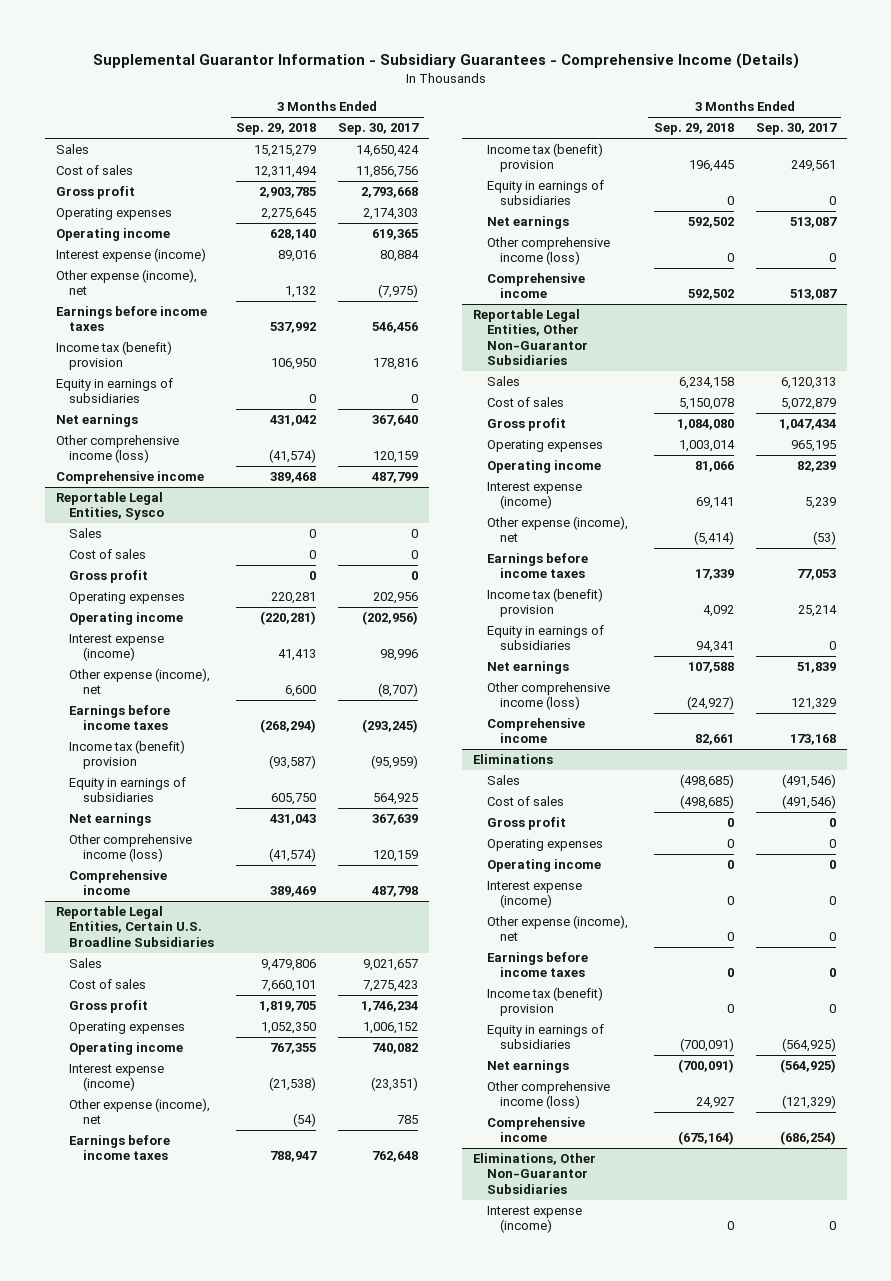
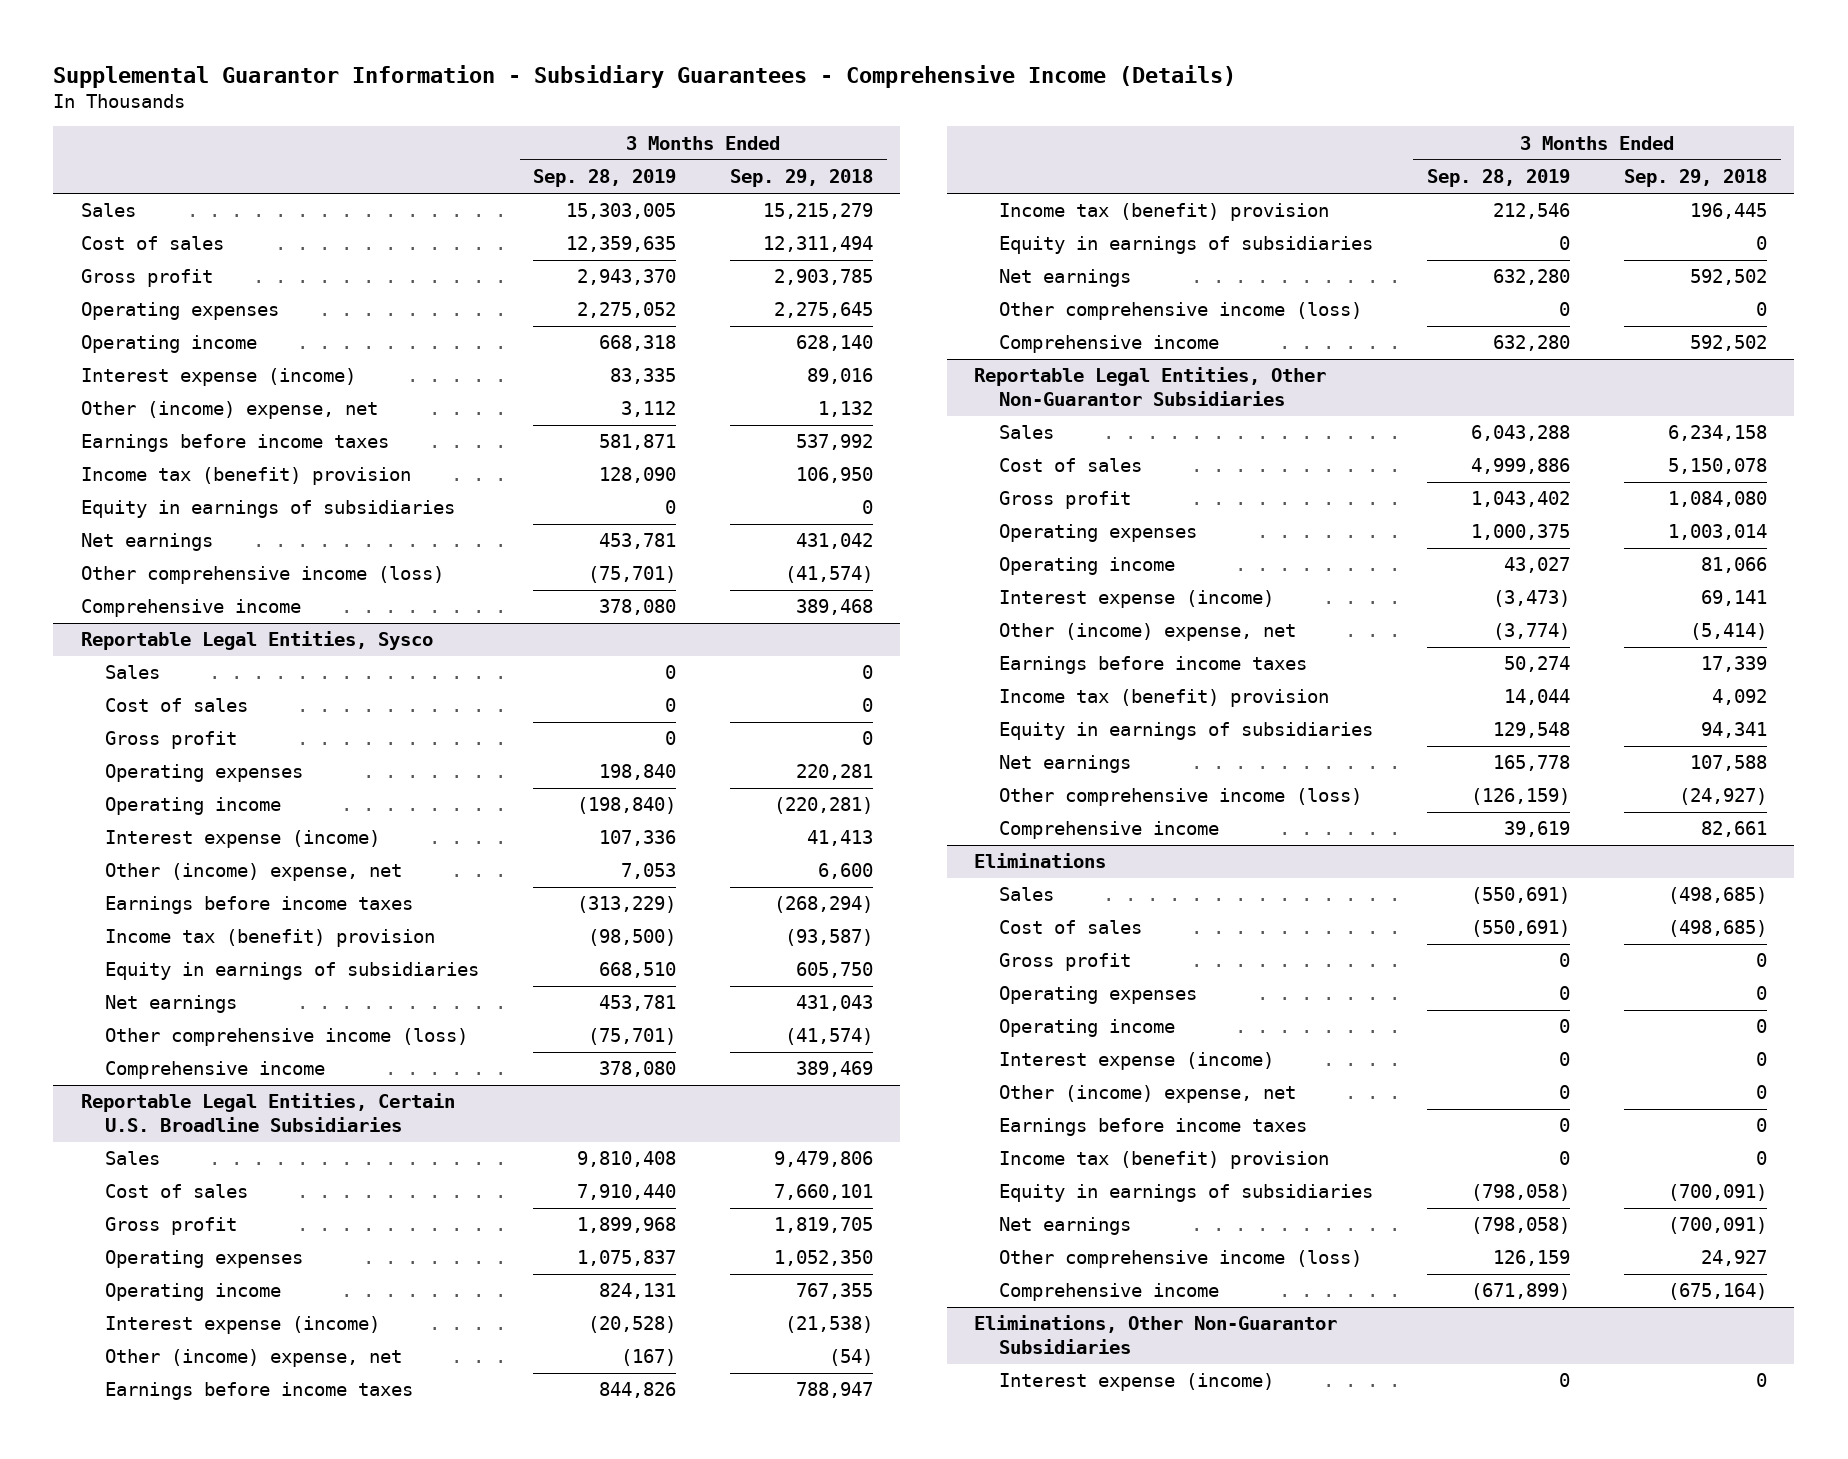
- | 3 Months Ended Sep. 29, 2018 | 3 Months Ended Sep. 30, 2017
+ | 3 Months Ended Sep. 28, 2019 | 3 Months Ended Sep. 29, 2018
- Other expense (income), net | 1,132 | (7,975)
+ Other (income) expense, net | 3,112 | 1,132
@ Reportable Legal Entities, Sysco
- Other expense (income), net | 6,600 | (8,707)
+ Other (income) expense, net | 7,053 | 6,600
@ Reportable Legal Entities, Certain U.S. Broadline Subsidiaries
- Other expense (income), net | (54) | 785
+ Other (income) expense, net | (167) | (54)
@ Reportable Legal Entities, Other Non-Guarantor Subsidiaries
- Other expense (income), net | (5,414) | (53)
+ Other (income) expense, net | (3,774) | (5,414)
@ Eliminations
- Other expense (income), net | 0 | 0
+ Other (income) expense, net | 0 | 0

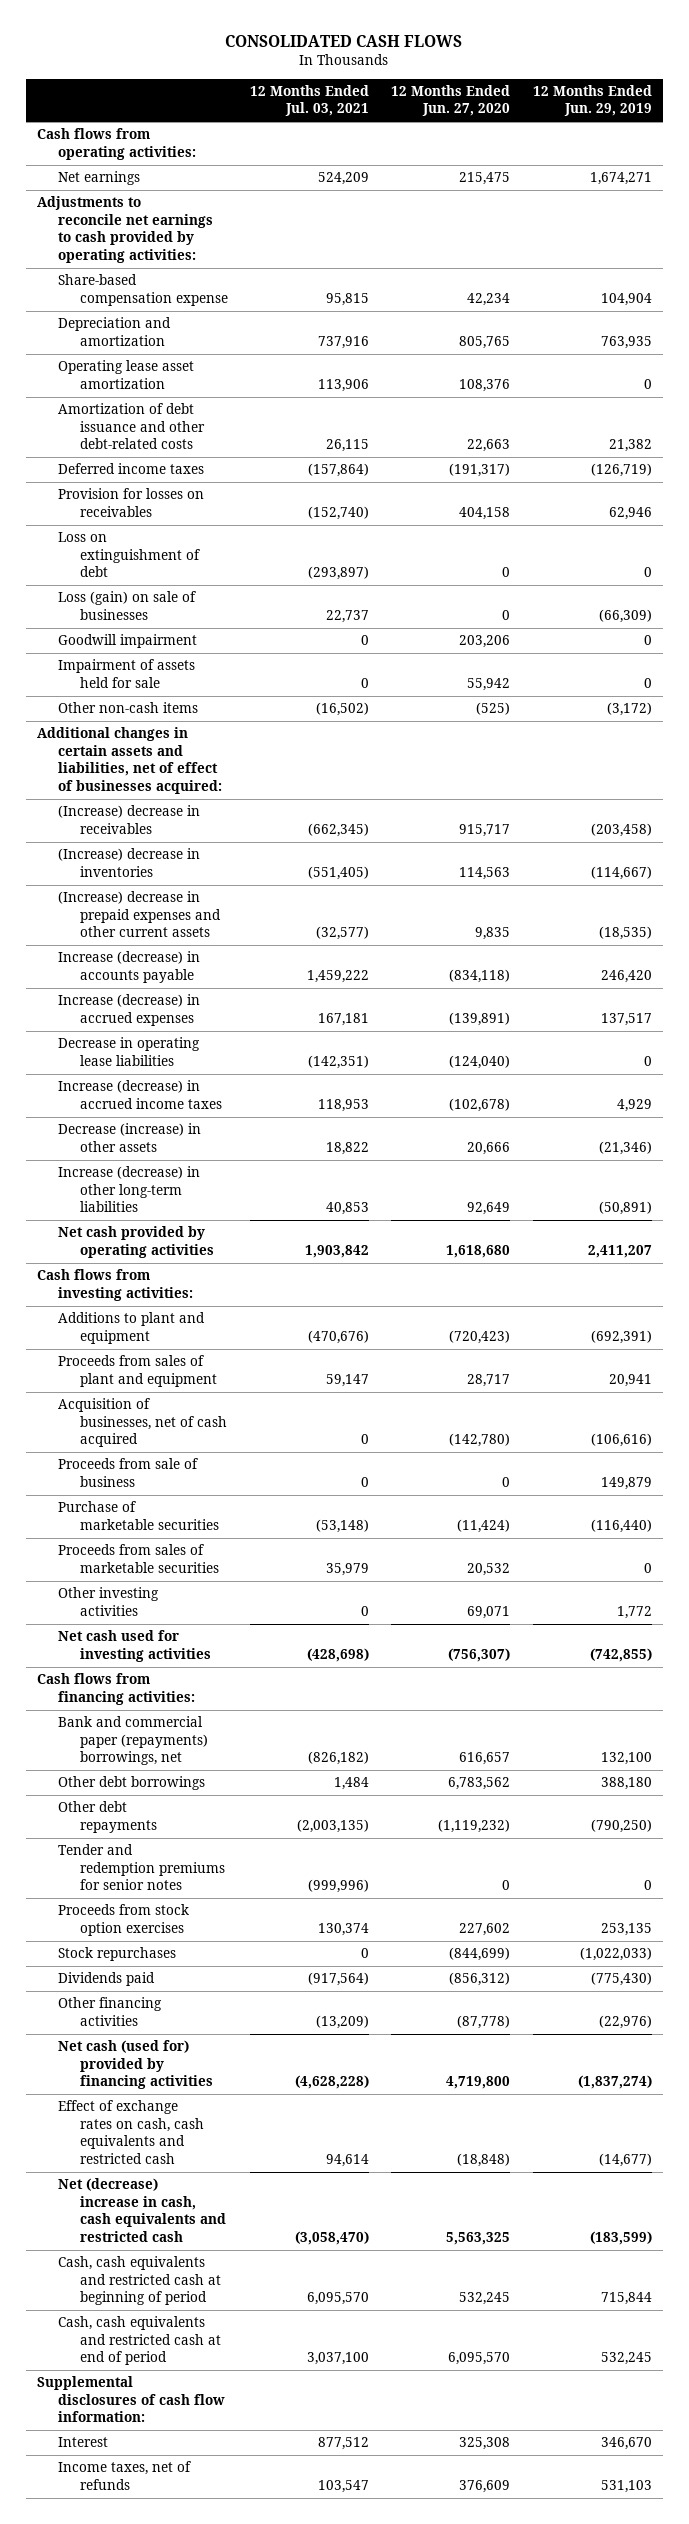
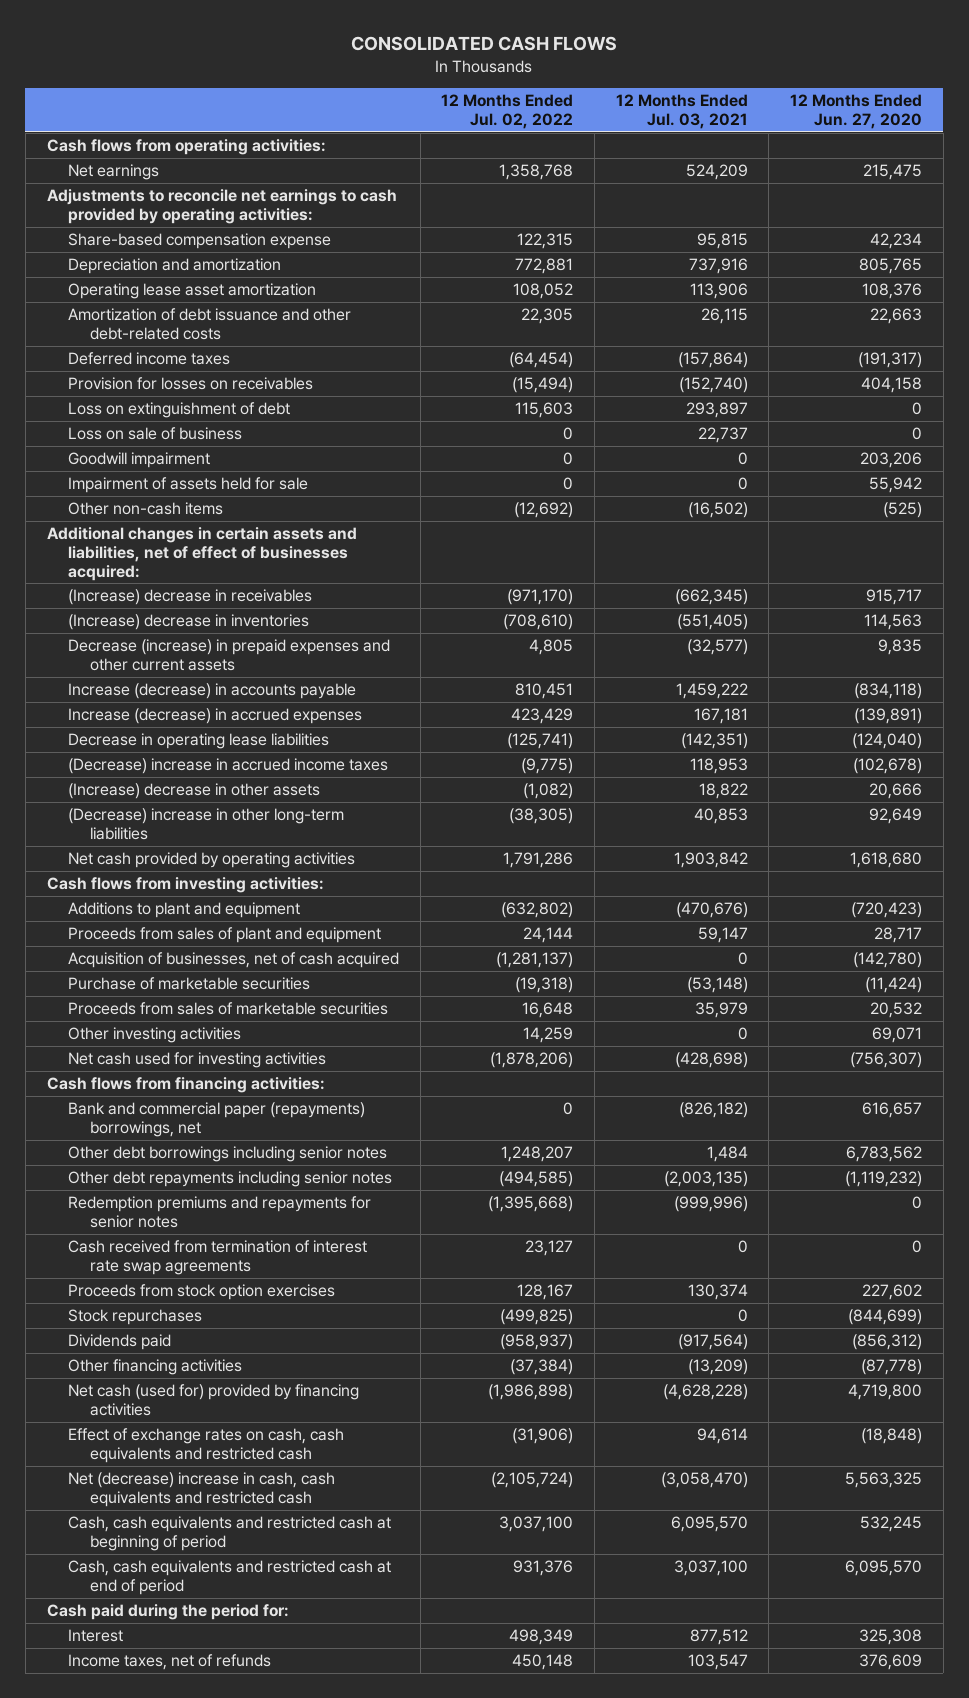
- | 12 Months Ended Jul. 03, 2021 | 12 Months Ended Jun. 27, 2020 | 12 Months Ended Jun. 29, 2019
+ | 12 Months Ended Jul. 02, 2022 | 12 Months Ended Jul. 03, 2021 | 12 Months Ended Jun. 27, 2020
- Loss on extinguishment of debt | (293,897) | 0 | 0
- Loss (gain) on sale of businesses | 22,737 | 0 | (66,309)
+ Loss on extinguishment of debt | 115,603 | 293,897 | 0
+ Loss on sale of business | 0 | 22,737 | 0
- (Increase) decrease in prepaid expenses and other current assets | (32,577) | 9,835 | (18,535)
+ Decrease (increase) in prepaid expenses and other current assets | 4,805 | (32,577) | 9,835
- Increase (decrease) in accrued income taxes | 118,953 | (102,678) | 4,929
- Decrease (increase) in other assets | 18,822 | 20,666 | (21,346)
- Increase (decrease) in other long-term liabilities | 40,853 | 92,649 | (50,891)
+ (Decrease) increase in accrued income taxes | (9,775) | 118,953 | (102,678)
+ (Increase) decrease in other assets | (1,082) | 18,822 | 20,666
+ (Decrease) increase in other long-term liabilities | (38,305) | 40,853 | 92,649
- Proceeds from sale of business | 0 | 0 | 149,879
- Other debt borrowings | 1,484 | 6,783,562 | 388,180
- Other debt repayments | (2,003,135) | (1,119,232) | (790,250)
- Tender and redemption premiums for senior notes | (999,996) | 0 | 0
+ Other debt borrowings including senior notes | 1,248,207 | 1,484 | 6,783,562
+ Other debt repayments including senior notes | (494,585) | (2,003,135) | (1,119,232)
+ Redemption premiums and repayments for senior notes | (1,395,668) | (999,996) | 0
+ Cash received from termination of interest rate swap agreements | 23,127 | 0 | 0
- Supplemental disclosures of cash flow information:
+ Cash paid during the period for:

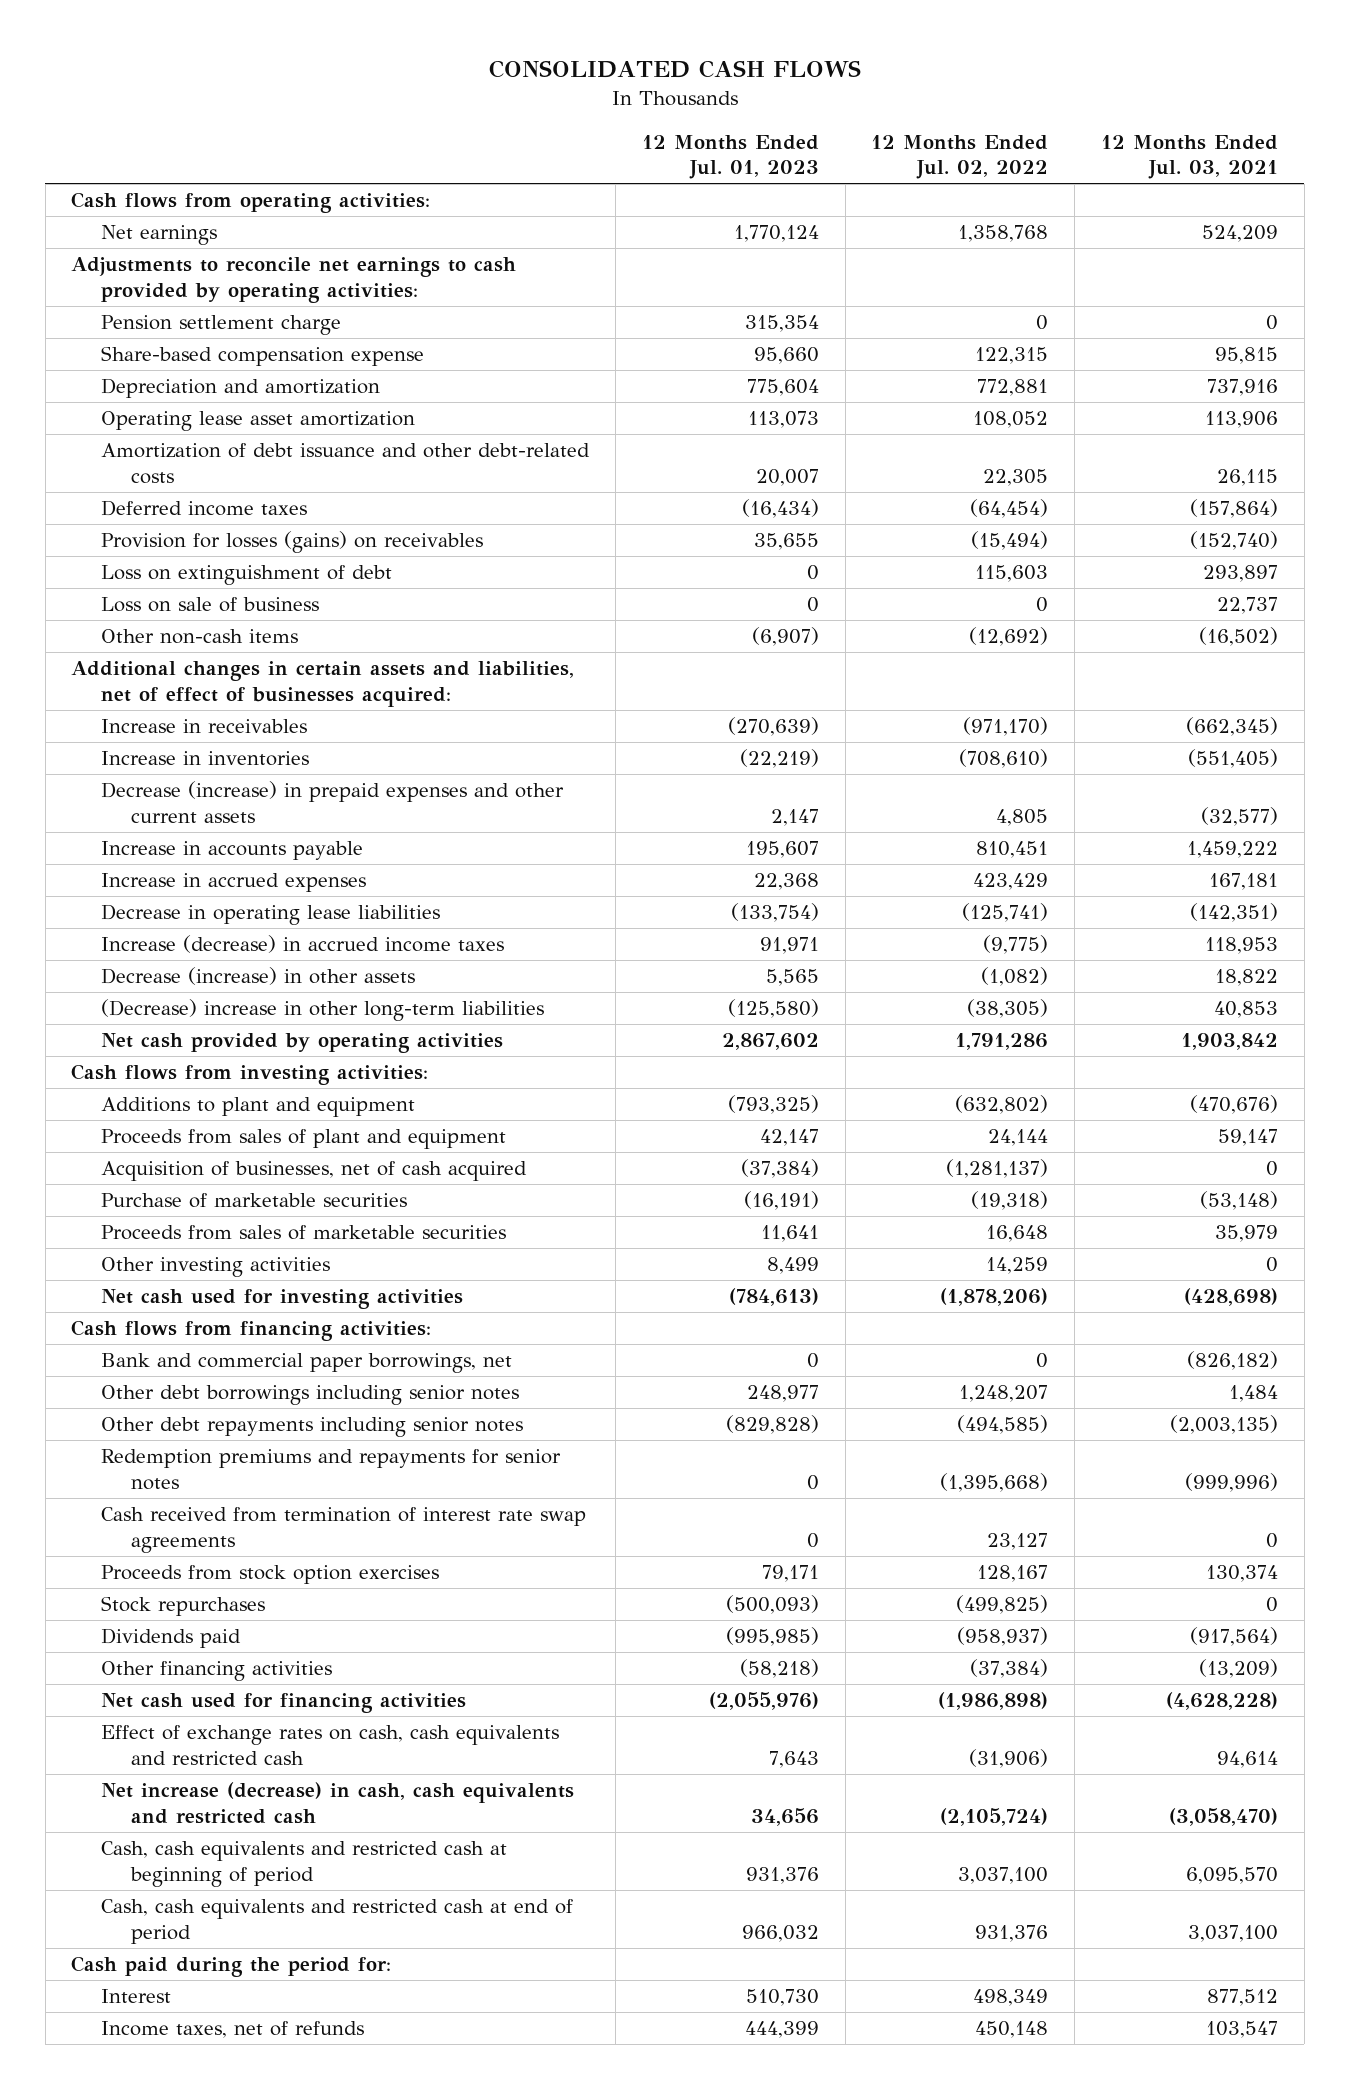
- | 12 Months Ended Jul. 02, 2022 | 12 Months Ended Jul. 03, 2021 | 12 Months Ended Jun. 27, 2020
+ | 12 Months Ended Jul. 01, 2023 | 12 Months Ended Jul. 02, 2022 | 12 Months Ended Jul. 03, 2021
+ Pension settlement charge | 315,354 | 0 | 0
- Provision for losses on receivables | (15,494) | (152,740) | 404,158
+ Provision for losses (gains) on receivables | 35,655 | (15,494) | (152,740)
- Goodwill impairment | 0 | 0 | 203,206
- Impairment of assets held for sale | 0 | 0 | 55,942
- (Increase) decrease in receivables | (971,170) | (662,345) | 915,717
- (Increase) decrease in inventories | (708,610) | (551,405) | 114,563
+ Increase in receivables | (270,639) | (971,170) | (662,345)
+ Increase in inventories | (22,219) | (708,610) | (551,405)
- Increase (decrease) in accounts payable | 810,451 | 1,459,222 | (834,118)
- Increase (decrease) in accrued expenses | 423,429 | 167,181 | (139,891)
+ Increase in accounts payable | 195,607 | 810,451 | 1,459,222
+ Increase in accrued expenses | 22,368 | 423,429 | 167,181
- (Decrease) increase in accrued income taxes | (9,775) | 118,953 | (102,678)
- (Increase) decrease in other assets | (1,082) | 18,822 | 20,666
+ Increase (decrease) in accrued income taxes | 91,971 | (9,775) | 118,953
+ Decrease (increase) in other assets | 5,565 | (1,082) | 18,822
- Bank and commercial paper (repayments) borrowings, net | 0 | (826,182) | 616,657
+ Bank and commercial paper borrowings, net | 0 | 0 | (826,182)
- Net cash (used for) provided by financing activities | (1,986,898) | (4,628,228) | 4,719,800
+ Net cash used for financing activities | (2,055,976) | (1,986,898) | (4,628,228)
- Net (decrease) increase in cash, cash equivalents and restricted cash | (2,105,724) | (3,058,470) | 5,563,325
+ Net increase (decrease) in cash, cash equivalents and restricted cash | 34,656 | (2,105,724) | (3,058,470)

